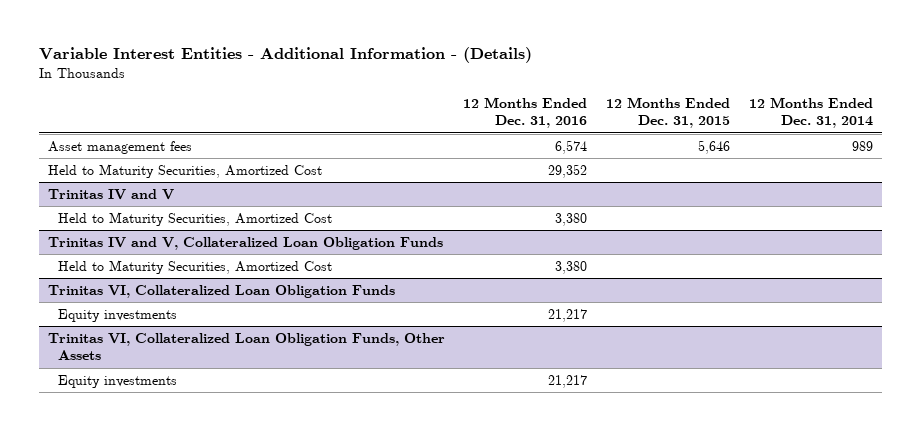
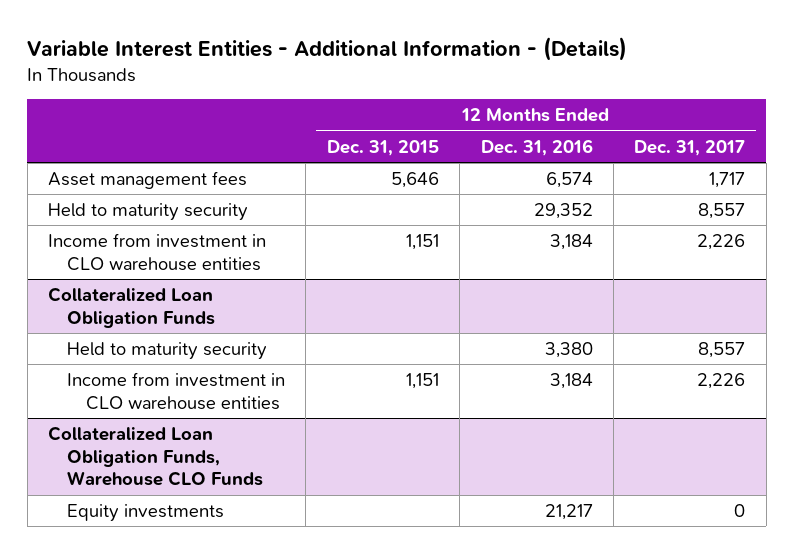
- | 12 Months Ended Dec. 31, 2016 | 12 Months Ended Dec. 31, 2015 | 12 Months Ended Dec. 31, 2014
+ | 12 Months Ended Dec. 31, 2015 | 12 Months Ended Dec. 31, 2016 | 12 Months Ended Dec. 31, 2017
- Held to Maturity Securities, Amortized Cost | 29,352 | |
- Trinitas IV and V
- Held to Maturity Securities, Amortized Cost | 3,380 | |
- Trinitas IV and V, Collateralized Loan Obligation Funds
- Held to Maturity Securities, Amortized Cost | 3,380 | |
- Trinitas VI, Collateralized Loan Obligation Funds
- Equity investments | 21,217 | |
- Trinitas VI, Collateralized Loan Obligation Funds, Other Assets
+ Held to maturity security | | 29,352 | 8,557
+ Income from investment in CLO warehouse entities | 1,151 | 3,184 | 2,226
+ Collateralized Loan Obligation Funds
+ Held to maturity security | | 3,380 | 8,557
+ Income from investment in CLO warehouse entities | 1,151 | 3,184 | 2,226
+ Collateralized Loan Obligation Funds, Warehouse CLO Funds

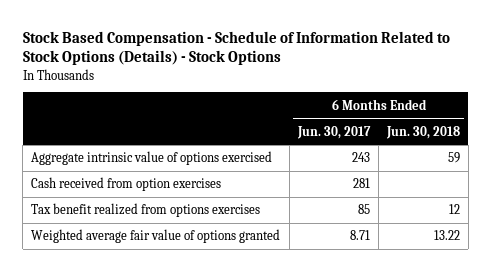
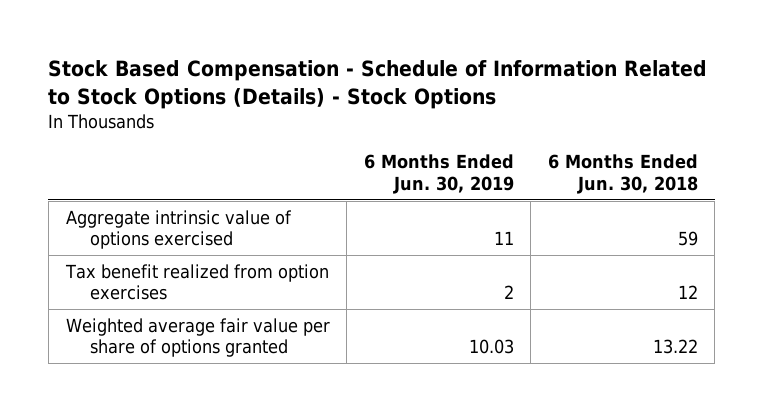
- | 6 Months Ended Jun. 30, 2017 | 6 Months Ended Jun. 30, 2018
+ | 6 Months Ended Jun. 30, 2019 | 6 Months Ended Jun. 30, 2018
- Cash received from option exercises | 281 |
- Tax benefit realized from options exercises | 85 | 12
- Weighted average fair value of options granted | 8.71 | 13.22
+ Tax benefit realized from option exercises | 2 | 12
+ Weighted average fair value per share of options granted | 10.03 | 13.22

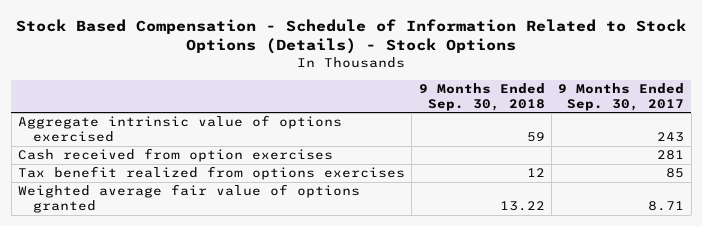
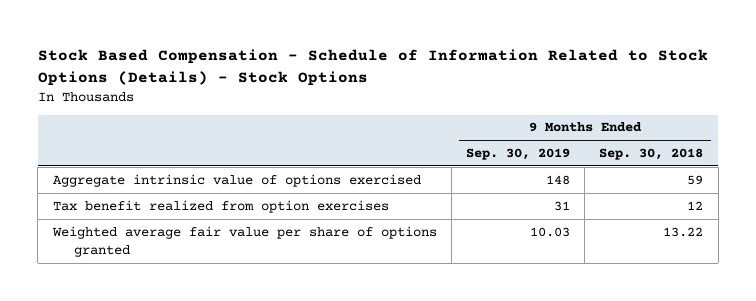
- | 9 Months Ended Sep. 30, 2018 | 9 Months Ended Sep. 30, 2017
+ | 9 Months Ended Sep. 30, 2019 | 9 Months Ended Sep. 30, 2018
- Cash received from option exercises | | 281
- Tax benefit realized from options exercises | 12 | 85
- Weighted average fair value of options granted | 13.22 | 8.71
+ Tax benefit realized from option exercises | 31 | 12
+ Weighted average fair value per share of options granted | 10.03 | 13.22

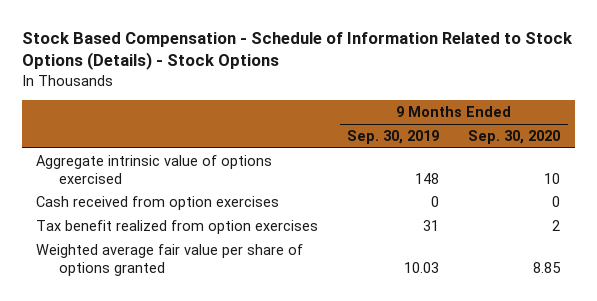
- | 9 Months Ended Sep. 30, 2019 | 9 Months Ended Sep. 30, 2018
+ | 9 Months Ended Sep. 30, 2019 | 9 Months Ended Sep. 30, 2020
+ Cash received from option exercises | 0 | 0

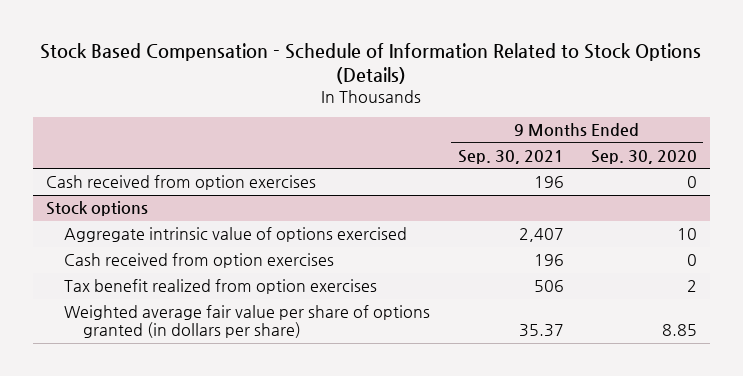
- Stock Based Compensation - Schedule of Information Related to Stock Options (Details) - Stock Options
+ Stock Based Compensation - Schedule of Information Related to Stock Options (Details)
- | 9 Months Ended Sep. 30, 2019 | 9 Months Ended Sep. 30, 2020
+ | 9 Months Ended Sep. 30, 2021 | 9 Months Ended Sep. 30, 2020
+ Cash received from option exercises | 196 | 0
+ Stock options
- Weighted average fair value per share of options granted | 10.03 | 8.85
+ Weighted average fair value per share of options granted (in dollars per share) | 35.37 | 8.85

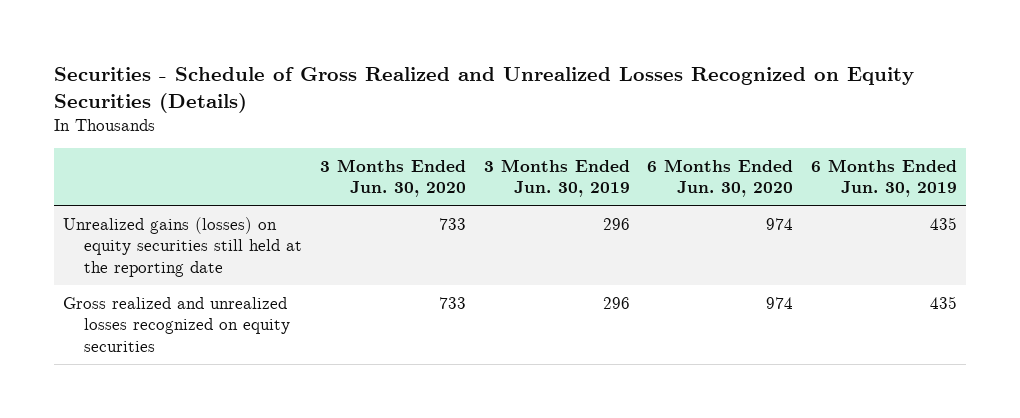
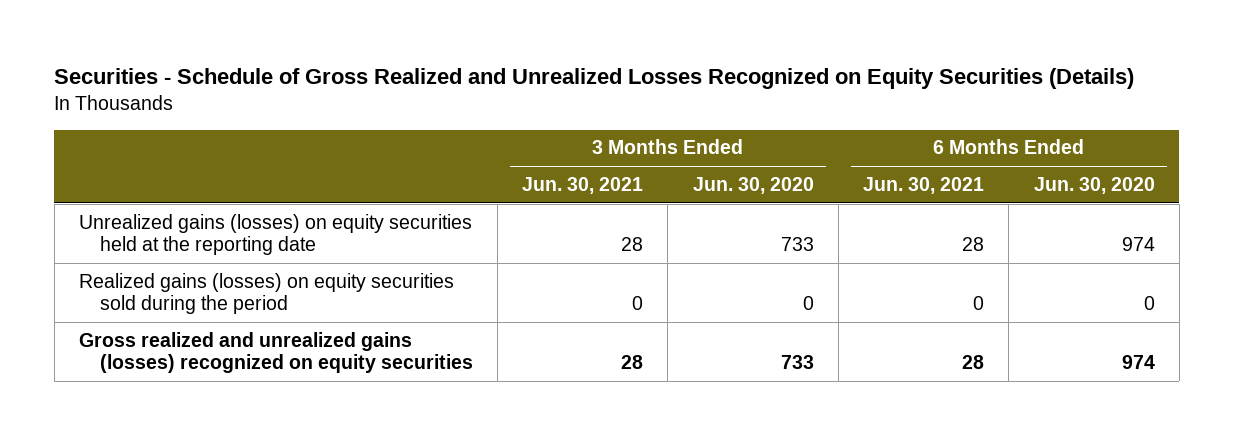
- | 3 Months Ended Jun. 30, 2020 | 3 Months Ended Jun. 30, 2019 | 6 Months Ended Jun. 30, 2020 | 6 Months Ended Jun. 30, 2019
+ | 3 Months Ended Jun. 30, 2021 | 3 Months Ended Jun. 30, 2020 | 6 Months Ended Jun. 30, 2021 | 6 Months Ended Jun. 30, 2020
- Unrealized gains (losses) on equity securities still held at the reporting date | 733 | 296 | 974 | 435
- Gross realized and unrealized losses recognized on equity securities | 733 | 296 | 974 | 435
+ Unrealized gains (losses) on equity securities held at the reporting date | 28 | 733 | 28 | 974
+ Realized gains (losses) on equity securities sold during the period | 0 | 0 | 0 | 0
+ Gross realized and unrealized gains (losses) recognized on equity securities | 28 | 733 | 28 | 974

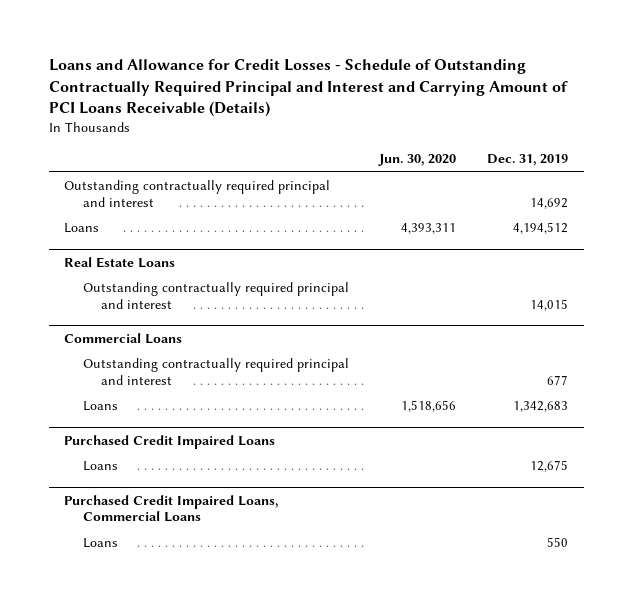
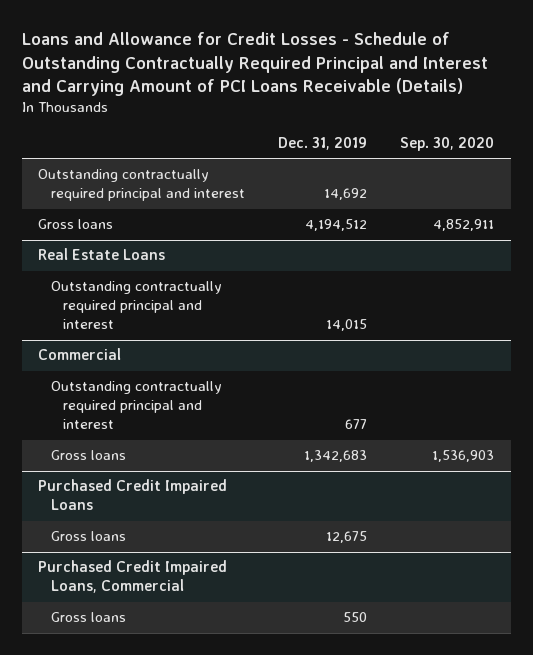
- | Jun. 30, 2020 | Dec. 31, 2019
+ | Dec. 31, 2019 | Sep. 30, 2020
- Loans | 4,393,311 | 4,194,512
+ Gross loans | 4,194,512 | 4,852,911
- Commercial Loans
+ Commercial
- Loans | 1,518,656 | 1,342,683
+ Gross loans | 1,342,683 | 1,536,903
@ Purchased Credit Impaired Loans
- Loans | | 12,675
- Purchased Credit Impaired Loans, Commercial Loans
- Loans | | 550
@ Purchased Credit Impaired Loans
+ Gross loans | 12,675 |
+ Purchased Credit Impaired Loans, Commercial
+ Gross loans | 550 |

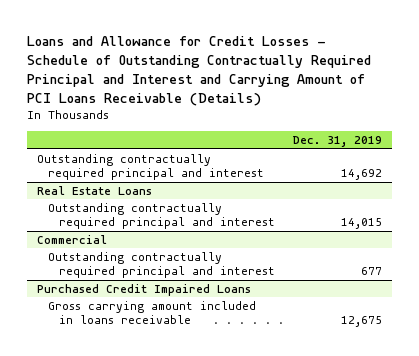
- | Dec. 31, 2019 | Sep. 30, 2020
+ | Dec. 31, 2019
- Gross loans | 4,194,512 | 4,852,911
@ Commercial
- Gross loans | 1,342,683 | 1,536,903
@ Purchased Credit Impaired Loans
- Gross loans | 12,675 |
- Purchased Credit Impaired Loans, Commercial
- Gross loans | 550 |
@ Purchased Credit Impaired Loans
+ Gross carrying amount included in loans receivable | 12,675

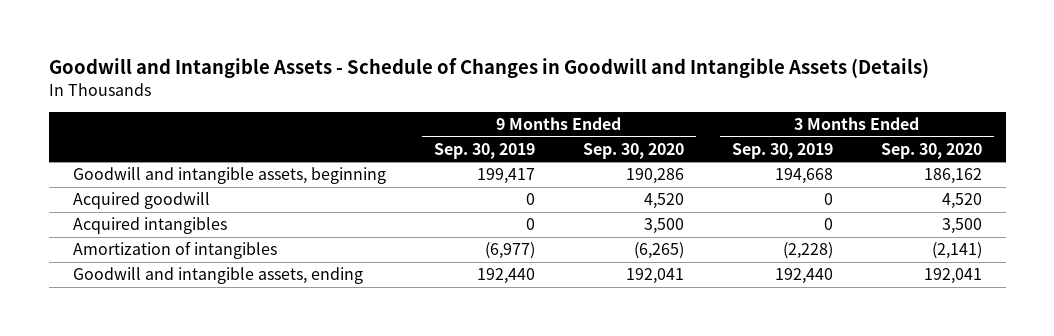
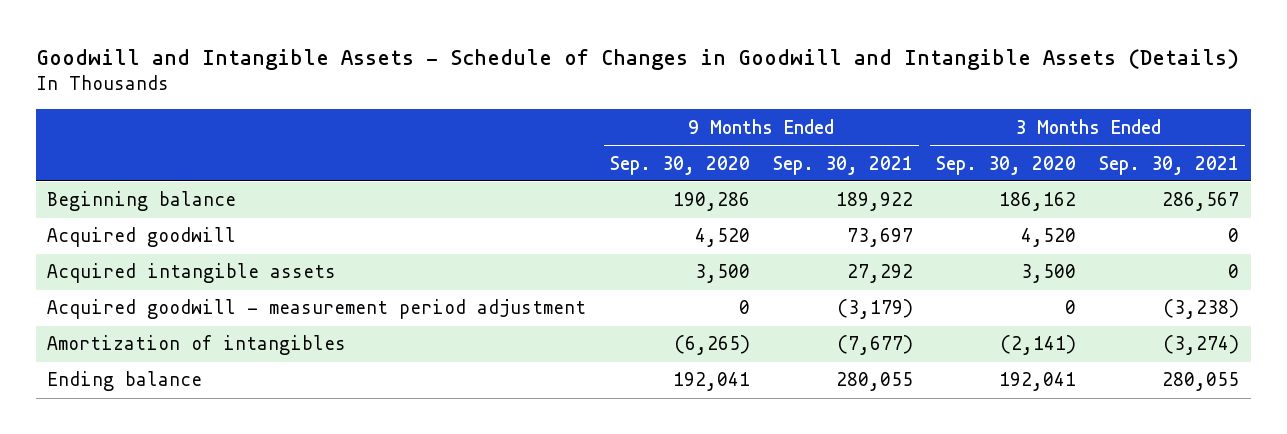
- | 9 Months Ended Sep. 30, 2019 | 9 Months Ended Sep. 30, 2020 | 3 Months Ended Sep. 30, 2019 | 3 Months Ended Sep. 30, 2020
+ | 9 Months Ended Sep. 30, 2020 | 9 Months Ended Sep. 30, 2021 | 3 Months Ended Sep. 30, 2020 | 3 Months Ended Sep. 30, 2021
- Goodwill and intangible assets, beginning | 199,417 | 190,286 | 194,668 | 186,162
+ Beginning balance | 190,286 | 189,922 | 186,162 | 286,567
- Acquired intangibles | 0 | 3,500 | 0 | 3,500
+ Acquired intangible assets | 3,500 | 27,292 | 3,500 | 0
+ Acquired goodwill - measurement period adjustment | 0 | (3,179) | 0 | (3,238)
- Goodwill and intangible assets, ending | 192,440 | 192,041 | 192,440 | 192,041
+ Ending balance | 192,041 | 280,055 | 192,041 | 280,055

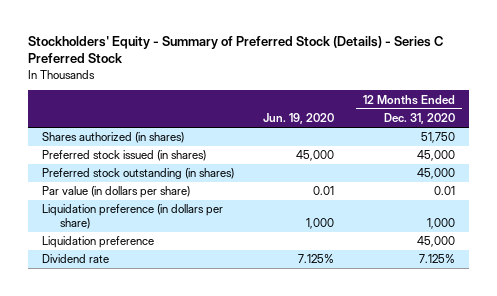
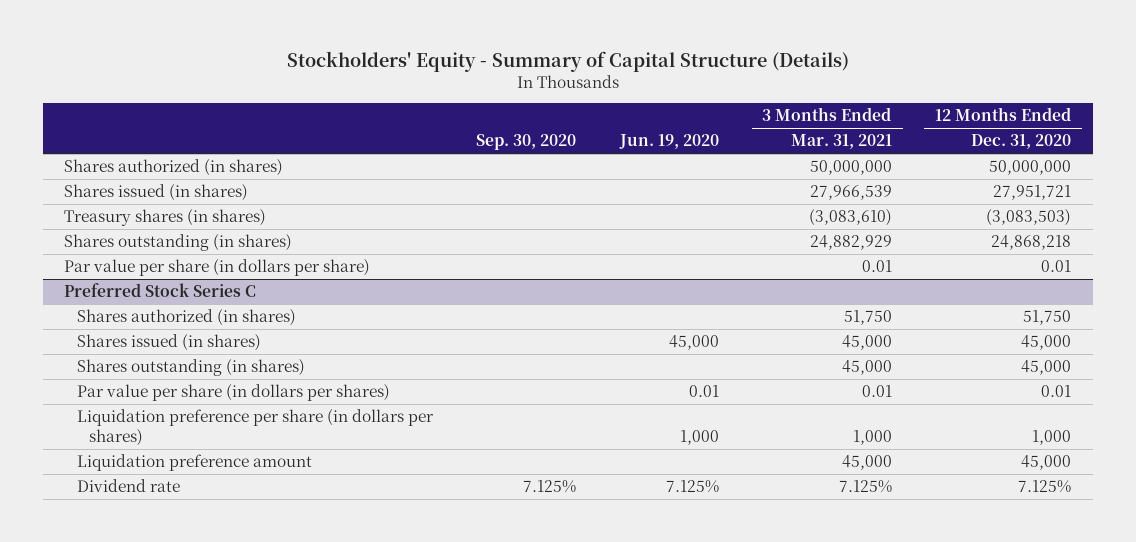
- Stockholders' Equity - Summary of Preferred Stock (Details) - Series C Preferred Stock
+ Stockholders' Equity - Summary of Capital Structure (Details)
- | Jun. 19, 2020 | 12 Months Ended Dec. 31, 2020
+ | Sep. 30, 2020 | Jun. 19, 2020 | 3 Months Ended Mar. 31, 2021 | 12 Months Ended Dec. 31, 2020
+ Shares authorized (in shares) | | | 50,000,000 | 50,000,000
+ Shares issued (in shares) | | | 27,966,539 | 27,951,721
+ Treasury shares (in shares) | | | (3,083,610) | (3,083,503)
+ Shares outstanding (in shares) | | | 24,882,929 | 24,868,218
+ Par value per share (in dollars per share) | | | 0.01 | 0.01
+ Preferred Stock Series C
- Preferred stock issued (in shares) | 45,000 | 45,000
- Preferred stock outstanding (in shares) | | 45,000
- Par value (in dollars per share) | 0.01 | 0.01
- Liquidation preference (in dollars per share) | 1,000 | 1,000
- Liquidation preference | | 45,000
+ Shares issued (in shares) | | 45,000 | 45,000 | 45,000
+ Shares outstanding (in shares) | | | 45,000 | 45,000
+ Par value per share (in dollars per shares) | | 0.01 | 0.01 | 0.01
+ Liquidation preference per share (in dollars per shares) | | 1,000 | 1,000 | 1,000
+ Liquidation preference amount | | | 45,000 | 45,000

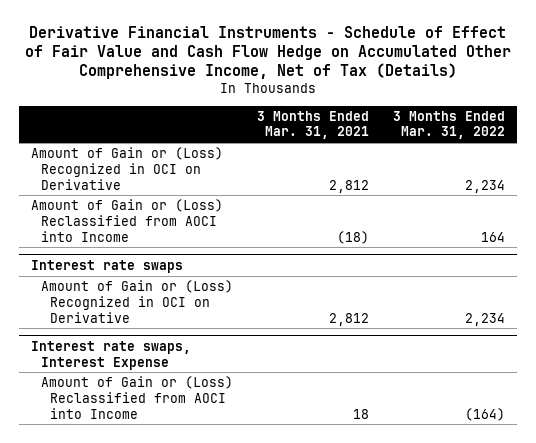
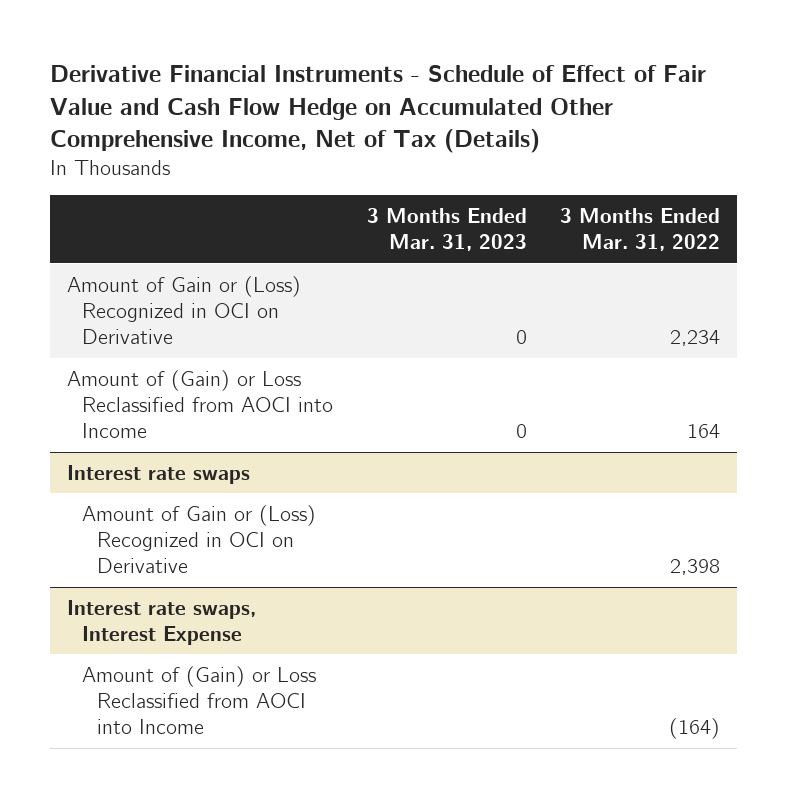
- | 3 Months Ended Mar. 31, 2021 | 3 Months Ended Mar. 31, 2022
+ | 3 Months Ended Mar. 31, 2023 | 3 Months Ended Mar. 31, 2022
- Amount of Gain or (Loss) Reclassified from AOCI into Income | (18) | 164
+ Amount of (Gain) or Loss Reclassified from AOCI into Income | 0 | 164
@ Interest rate swaps
- Amount of Gain or (Loss) Recognized in OCI on Derivative | 2,812 | 2,234
+ Amount of Gain or (Loss) Recognized in OCI on Derivative | | 2,398
@ Interest rate swaps, Interest Expense
- Amount of Gain or (Loss) Reclassified from AOCI into Income | 18 | (164)
+ Amount of (Gain) or Loss Reclassified from AOCI into Income | | (164)

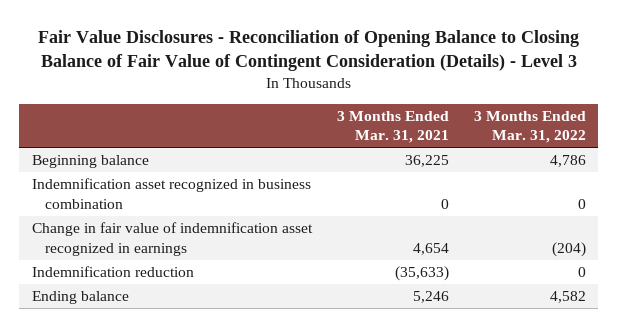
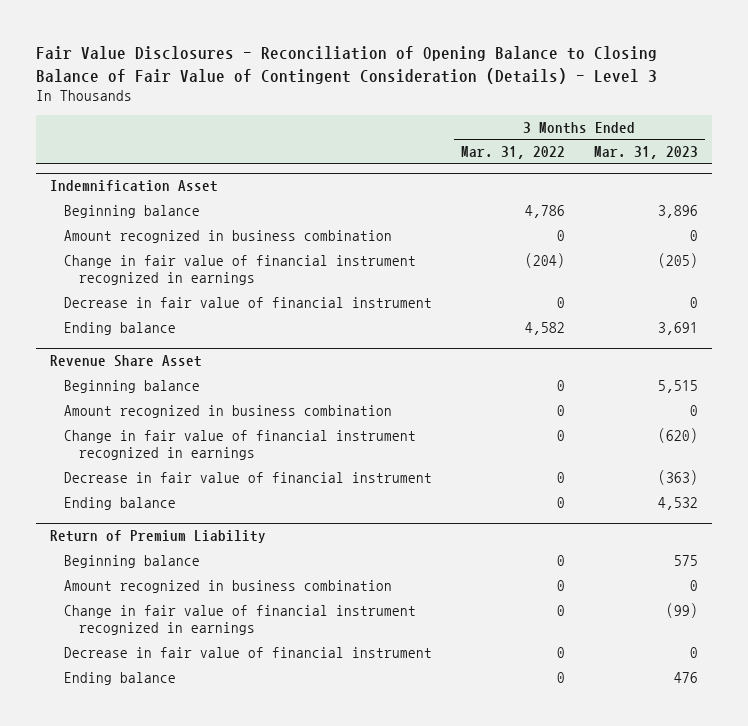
- | 3 Months Ended Mar. 31, 2021 | 3 Months Ended Mar. 31, 2022
+ | 3 Months Ended Mar. 31, 2022 | 3 Months Ended Mar. 31, 2023
+ Indemnification Asset
- Indemnification asset recognized in business combination | 0 | 0
- Change in fair value of indemnification asset recognized in earnings | 4,654 | (204)
- Indemnification reduction | (35,633) | 0
+ Amount recognized in business combination | 0 | 0
+ Change in fair value of financial instrument recognized in earnings | (204) | (205)
+ Decrease in fair value of financial instrument | 0 | 0
+ Revenue Share Asset
+ Beginning balance | 0 | 5,515
+ Amount recognized in business combination | 0 | 0
+ Change in fair value of financial instrument recognized in earnings | 0 | (620)
+ Decrease in fair value of financial instrument | 0 | (363)
+ Ending balance | 0 | 4,532
+ Return of Premium Liability
+ Beginning balance | 0 | 575
+ Amount recognized in business combination | 0 | 0
+ Change in fair value of financial instrument recognized in earnings | 0 | (99)
+ Decrease in fair value of financial instrument | 0 | 0
+ Ending balance | 0 | 476

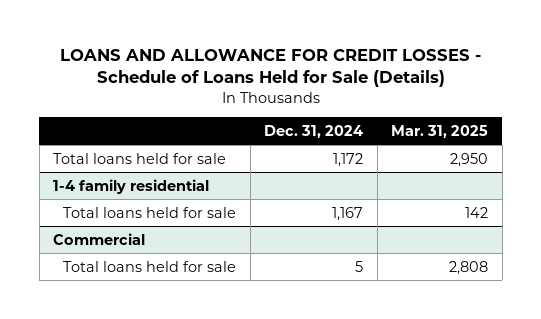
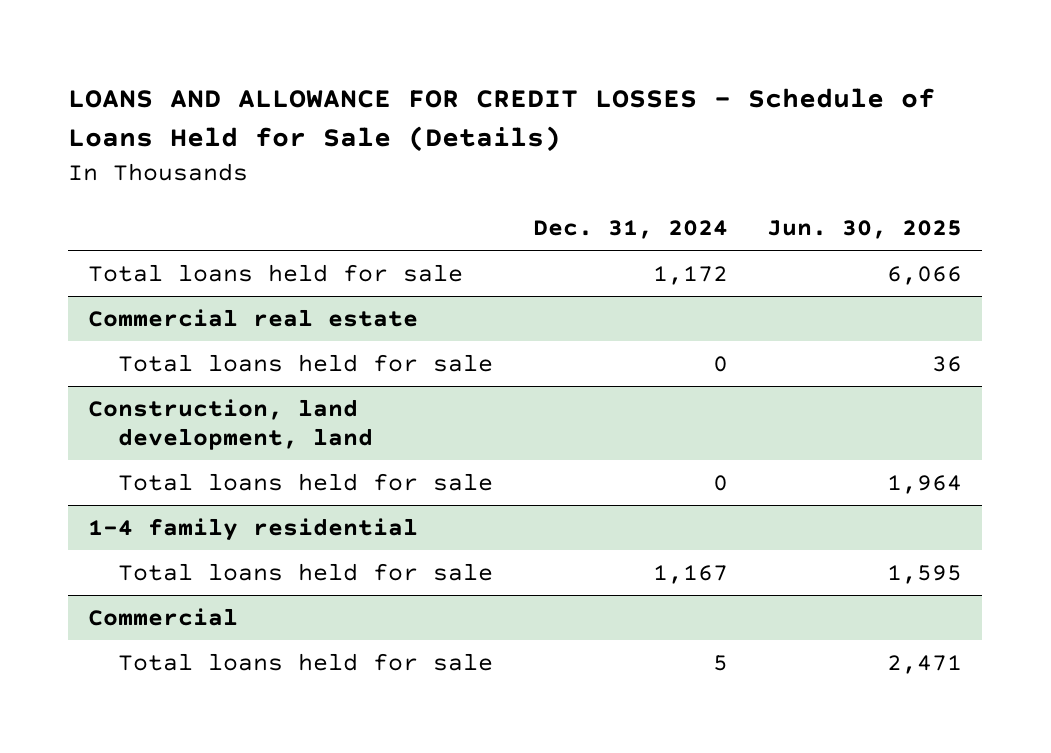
- | Dec. 31, 2024 | Mar. 31, 2025
+ | Dec. 31, 2024 | Jun. 30, 2025
+ Commercial real estate
+ Total loans held for sale | 0 | 36
+ Construction, land development, land
+ Total loans held for sale | 0 | 1,964

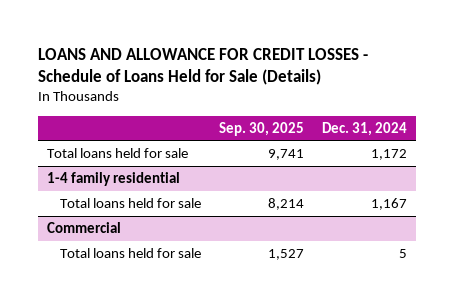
- | Dec. 31, 2024 | Jun. 30, 2025
+ | Sep. 30, 2025 | Dec. 31, 2024
- Commercial real estate
- Total loans held for sale | 0 | 36
- Construction, land development, land
- Total loans held for sale | 0 | 1,964

